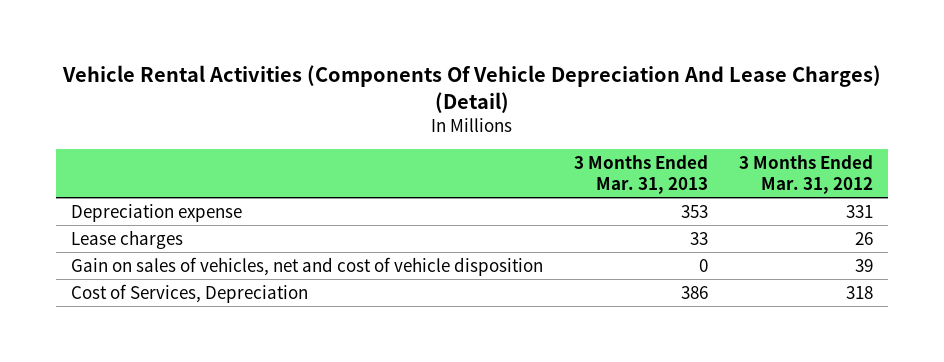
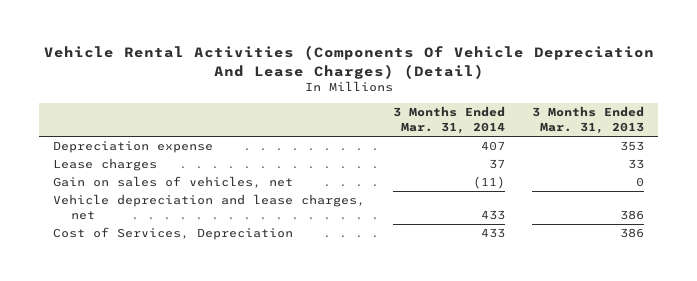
- | 3 Months Ended Mar. 31, 2013 | 3 Months Ended Mar. 31, 2012
+ | 3 Months Ended Mar. 31, 2014 | 3 Months Ended Mar. 31, 2013
- Gain on sales of vehicles, net and cost of vehicle disposition | 0 | 39
+ Gain on sales of vehicles, net | (11) | 0
+ Vehicle depreciation and lease charges, net | 433 | 386

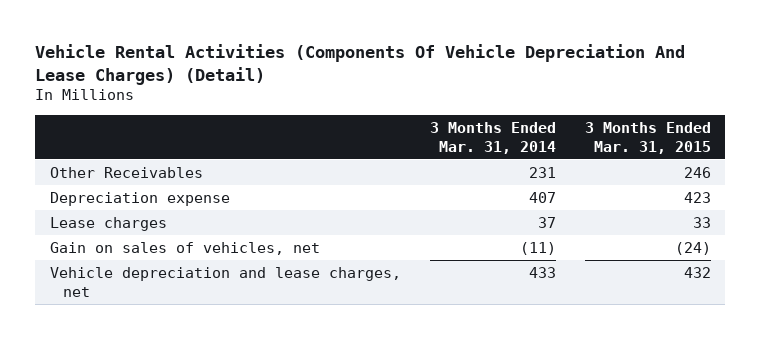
- | 3 Months Ended Mar. 31, 2014 | 3 Months Ended Mar. 31, 2013
+ | 3 Months Ended Mar. 31, 2014 | 3 Months Ended Mar. 31, 2015
+ Other Receivables | 231 | 246
- Cost of Services, Depreciation | 433 | 386

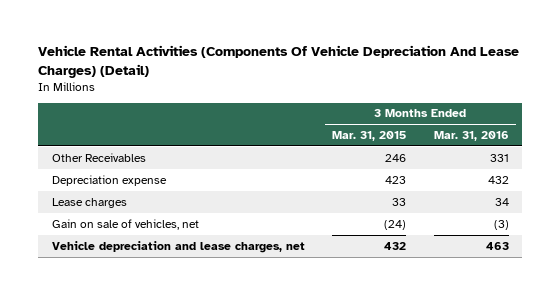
- | 3 Months Ended Mar. 31, 2014 | 3 Months Ended Mar. 31, 2015
+ | 3 Months Ended Mar. 31, 2015 | 3 Months Ended Mar. 31, 2016
- Gain on sales of vehicles, net | (11) | (24)
+ Gain on sale of vehicles, net | (24) | (3)

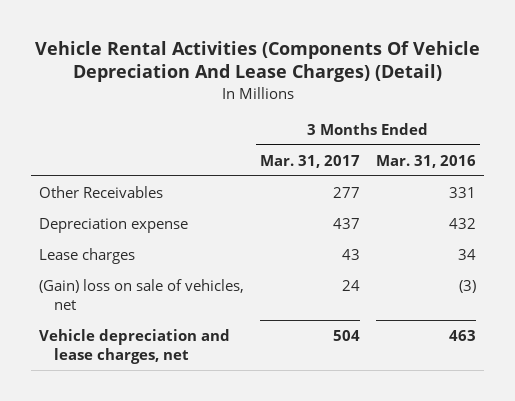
- | 3 Months Ended Mar. 31, 2015 | 3 Months Ended Mar. 31, 2016
+ | 3 Months Ended Mar. 31, 2017 | 3 Months Ended Mar. 31, 2016
- Gain on sale of vehicles, net | (24) | (3)
+ (Gain) loss on sale of vehicles, net | 24 | (3)

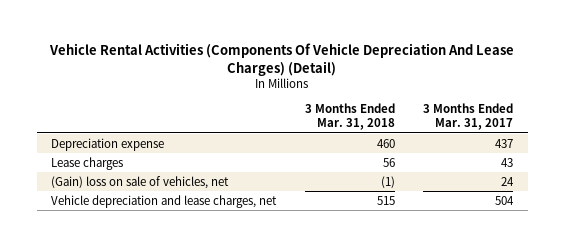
- | 3 Months Ended Mar. 31, 2017 | 3 Months Ended Mar. 31, 2016
+ | 3 Months Ended Mar. 31, 2018 | 3 Months Ended Mar. 31, 2017
- Other Receivables | 277 | 331

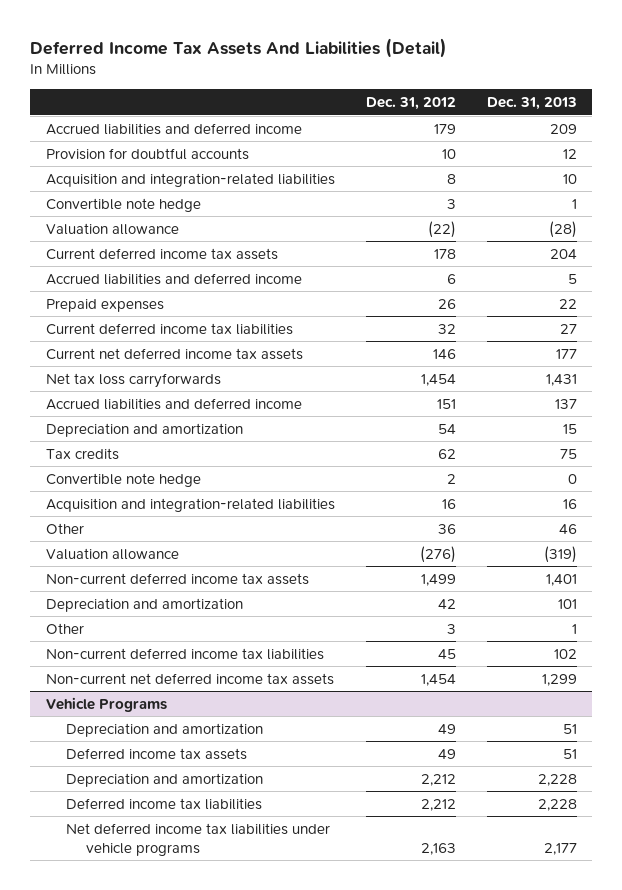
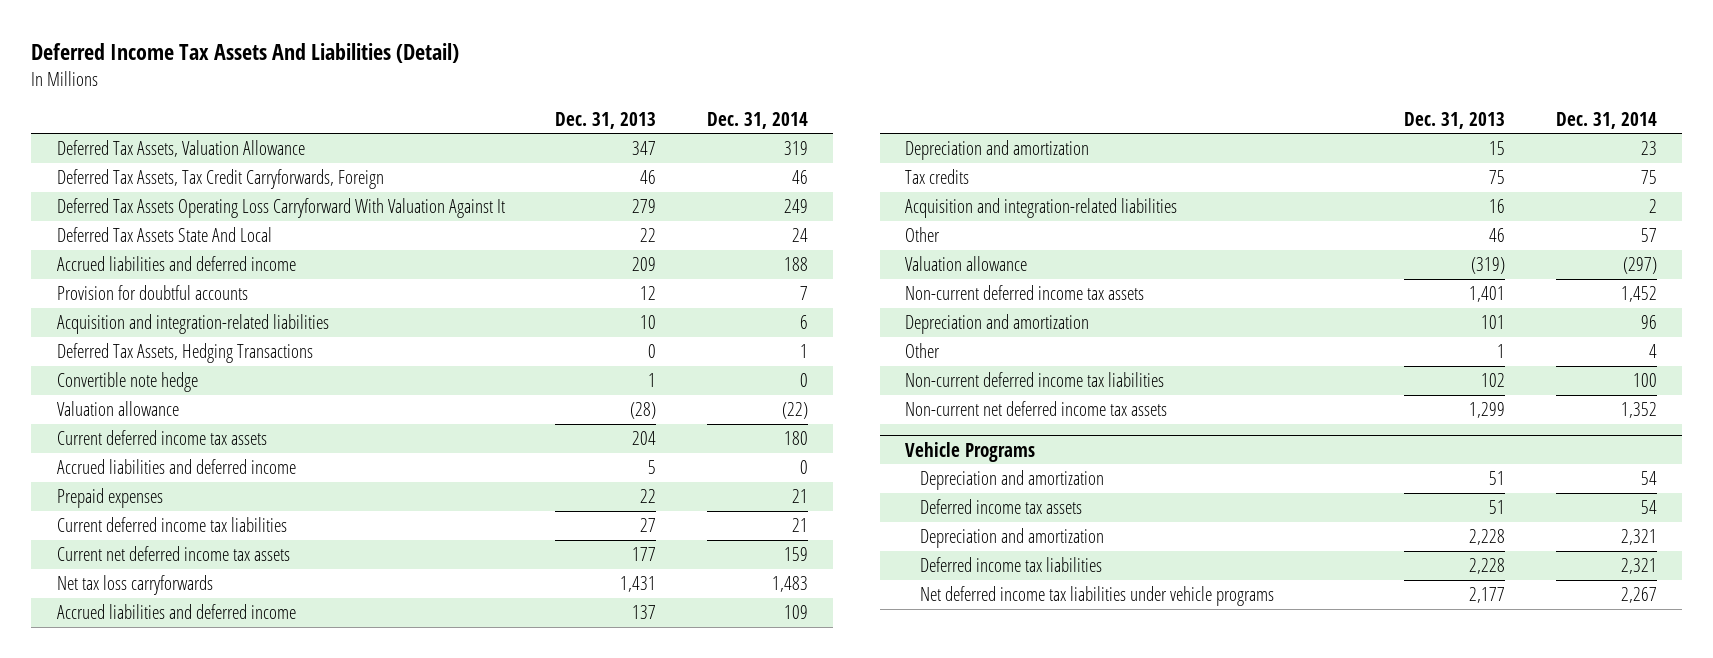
- | Dec. 31, 2012 | Dec. 31, 2013
+ | Dec. 31, 2013 | Dec. 31, 2014
+ Deferred Tax Assets, Valuation Allowance | 347 | 319
+ Deferred Tax Assets, Tax Credit Carryforwards, Foreign | 46 | 46
+ Deferred Tax Assets Operating Loss Carryforward With Valuation Against It | 279 | 249
+ Deferred Tax Assets State And Local | 22 | 24
+ Deferred Tax Assets, Hedging Transactions | 0 | 1
- Convertible note hedge | 2 | 0

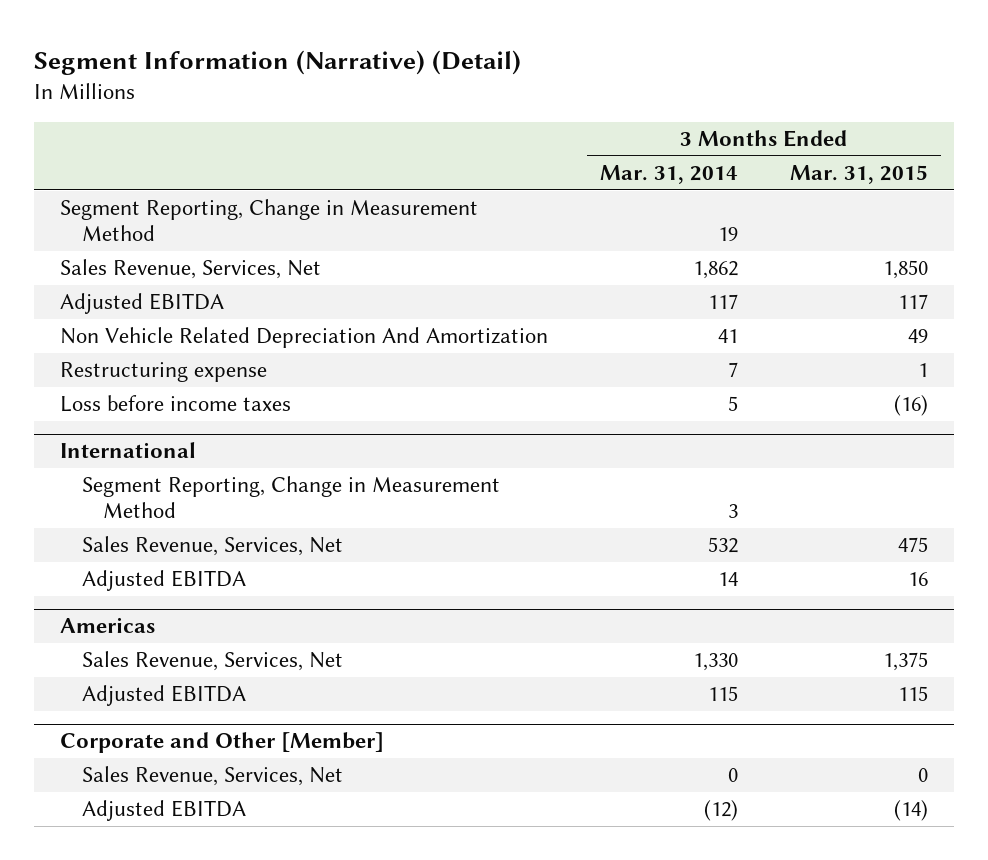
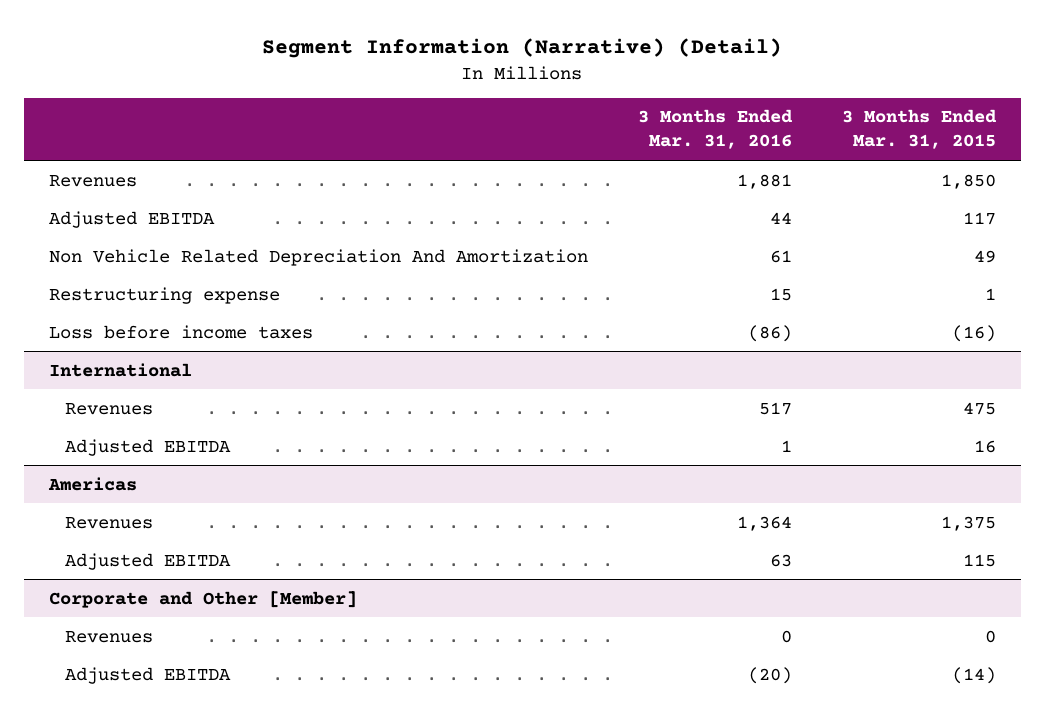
- | 3 Months Ended Mar. 31, 2014 | 3 Months Ended Mar. 31, 2015
+ | 3 Months Ended Mar. 31, 2016 | 3 Months Ended Mar. 31, 2015
- Segment Reporting, Change in Measurement Method | 19 |
- Sales Revenue, Services, Net | 1,862 | 1,850
+ Revenues | 1,881 | 1,850
@ International
- Segment Reporting, Change in Measurement Method | 3 |
- Sales Revenue, Services, Net | 532 | 475
+ Revenues | 517 | 475
@ Americas
- Sales Revenue, Services, Net | 1,330 | 1,375
+ Revenues | 1,364 | 1,375
@ Corporate and Other [Member]
- Sales Revenue, Services, Net | 0 | 0
+ Revenues | 0 | 0

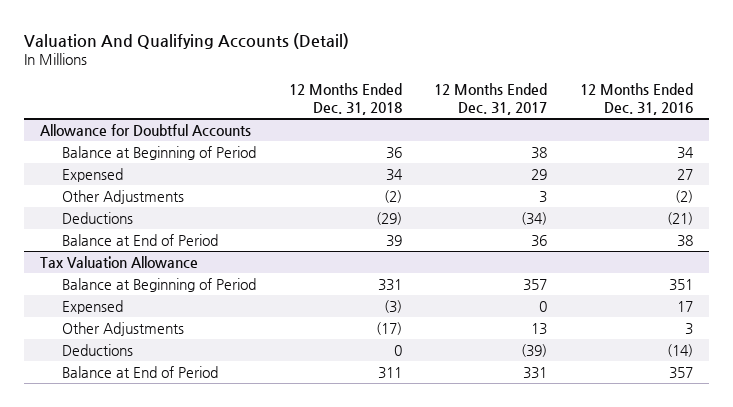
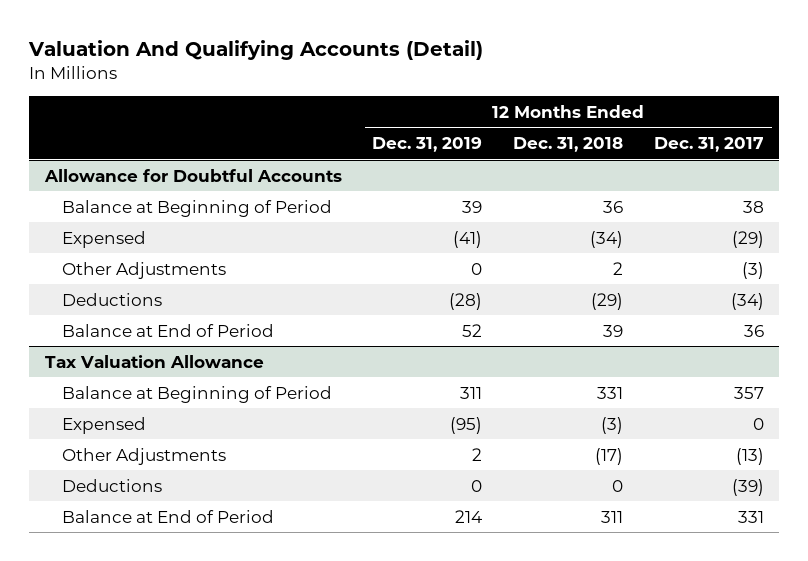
- | 12 Months Ended Dec. 31, 2018 | 12 Months Ended Dec. 31, 2017 | 12 Months Ended Dec. 31, 2016
+ | 12 Months Ended Dec. 31, 2019 | 12 Months Ended Dec. 31, 2018 | 12 Months Ended Dec. 31, 2017
@ Allowance for Doubtful Accounts
- Expensed | 34 | 29 | 27
- Other Adjustments | (2) | 3 | (2)
+ Expensed | (41) | (34) | (29)
+ Other Adjustments | 0 | 2 | (3)
@ Tax Valuation Allowance
- Other Adjustments | (17) | 13 | 3
+ Other Adjustments | 2 | (17) | (13)

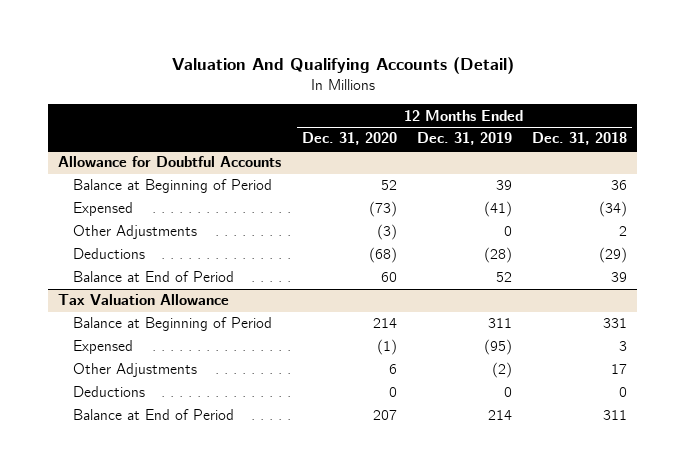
- | 12 Months Ended Dec. 31, 2019 | 12 Months Ended Dec. 31, 2018 | 12 Months Ended Dec. 31, 2017
+ | 12 Months Ended Dec. 31, 2020 | 12 Months Ended Dec. 31, 2019 | 12 Months Ended Dec. 31, 2018
@ Tax Valuation Allowance
- Expensed | (95) | (3) | 0
- Other Adjustments | 2 | (17) | (13)
+ Expensed | (1) | (95) | 3
+ Other Adjustments | 6 | (2) | 17

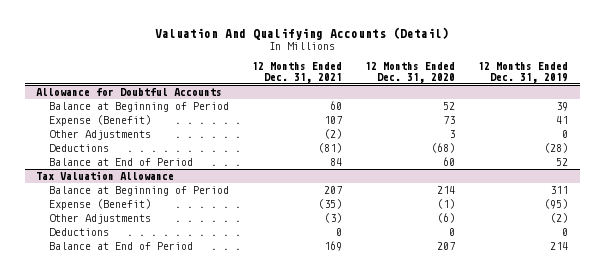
- | 12 Months Ended Dec. 31, 2020 | 12 Months Ended Dec. 31, 2019 | 12 Months Ended Dec. 31, 2018
+ | 12 Months Ended Dec. 31, 2021 | 12 Months Ended Dec. 31, 2020 | 12 Months Ended Dec. 31, 2019
@ Allowance for Doubtful Accounts
- Expensed | (73) | (41) | (34)
- Other Adjustments | (3) | 0 | 2
+ Expense (Benefit) | 107 | 73 | 41
+ Other Adjustments | (2) | 3 | 0
@ Tax Valuation Allowance
- Expensed | (1) | (95) | 3
- Other Adjustments | 6 | (2) | 17
+ Expense (Benefit) | (35) | (1) | (95)
+ Other Adjustments | (3) | (6) | (2)

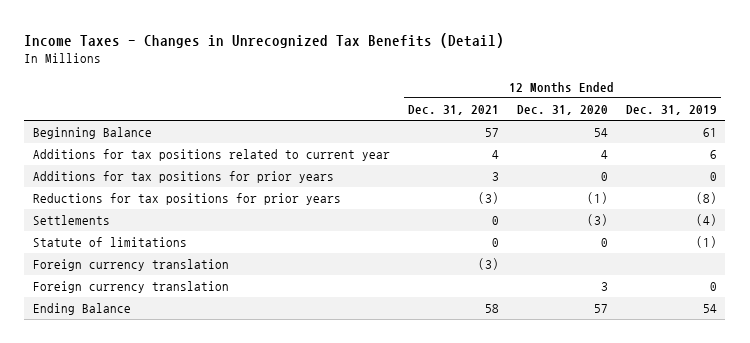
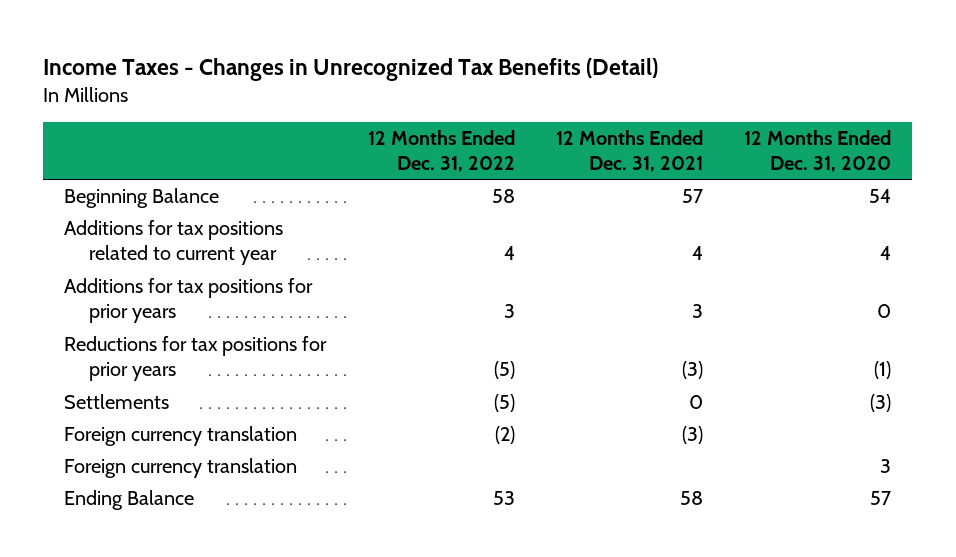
- | 12 Months Ended Dec. 31, 2021 | 12 Months Ended Dec. 31, 2020 | 12 Months Ended Dec. 31, 2019
+ | 12 Months Ended Dec. 31, 2022 | 12 Months Ended Dec. 31, 2021 | 12 Months Ended Dec. 31, 2020
- Statute of limitations | 0 | 0 | (1)

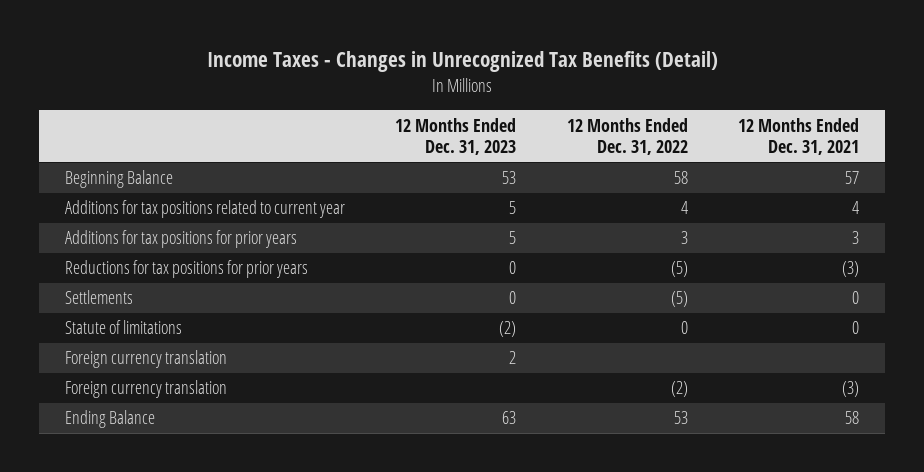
- | 12 Months Ended Dec. 31, 2022 | 12 Months Ended Dec. 31, 2021 | 12 Months Ended Dec. 31, 2020
+ | 12 Months Ended Dec. 31, 2023 | 12 Months Ended Dec. 31, 2022 | 12 Months Ended Dec. 31, 2021
+ Statute of limitations | (2) | 0 | 0
moved down: Foreign currency translation | | (2) | (3)

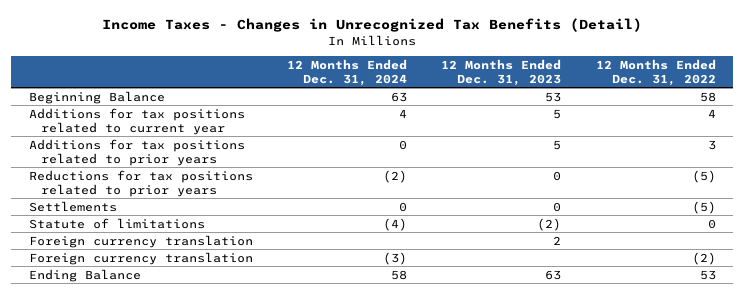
- | 12 Months Ended Dec. 31, 2023 | 12 Months Ended Dec. 31, 2022 | 12 Months Ended Dec. 31, 2021
+ | 12 Months Ended Dec. 31, 2024 | 12 Months Ended Dec. 31, 2023 | 12 Months Ended Dec. 31, 2022
- Additions for tax positions for prior years | 5 | 3 | 3
- Reductions for tax positions for prior years | 0 | (5) | (3)
+ Additions for tax positions related to prior years | 0 | 5 | 3
+ Reductions for tax positions related to prior years | (2) | 0 | (5)

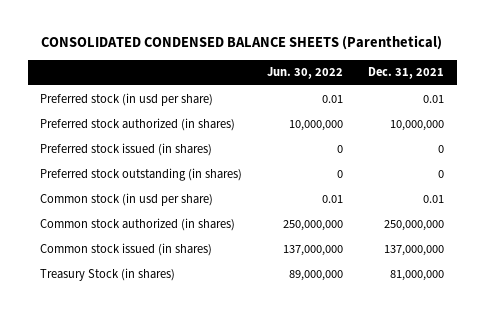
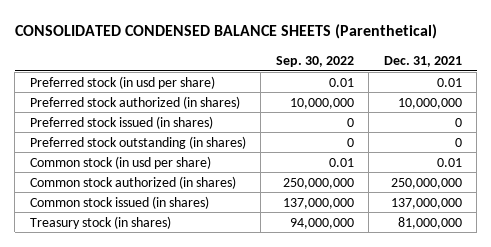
- | Jun. 30, 2022 | Dec. 31, 2021
+ | Sep. 30, 2022 | Dec. 31, 2021
- Treasury Stock (in shares) | 89,000,000 | 81,000,000
+ Treasury stock (in shares) | 94,000,000 | 81,000,000

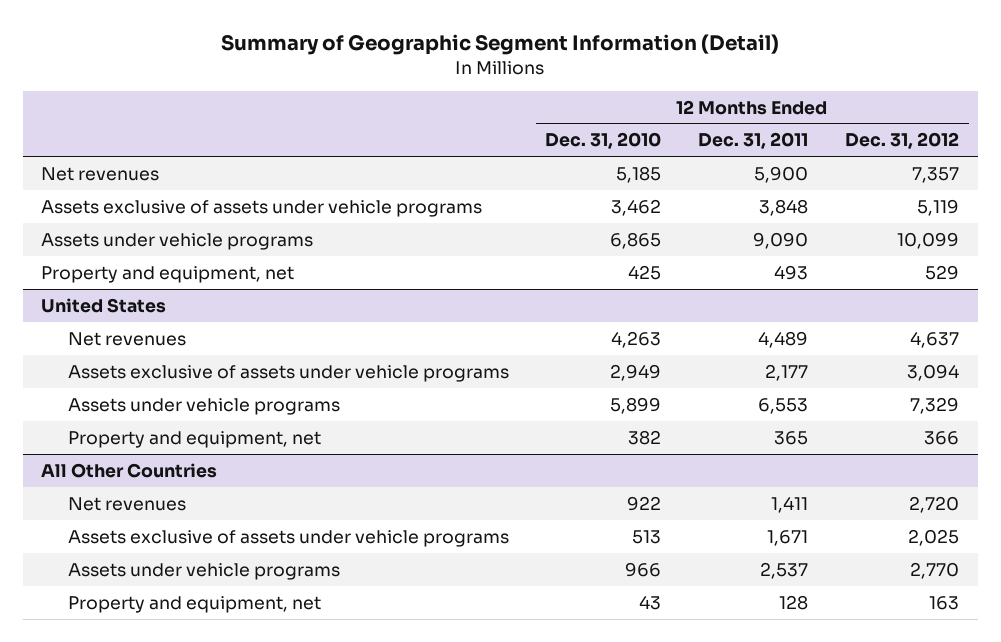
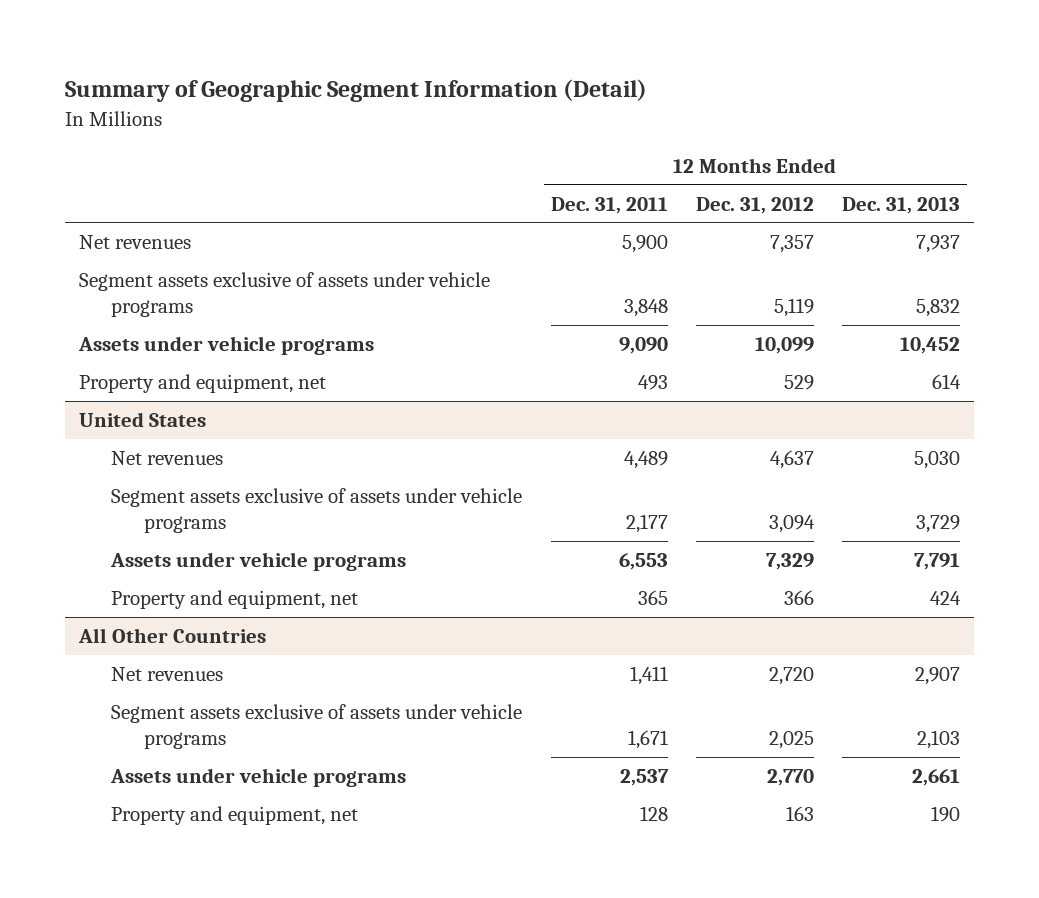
- | 12 Months Ended Dec. 31, 2010 | 12 Months Ended Dec. 31, 2011 | 12 Months Ended Dec. 31, 2012
+ | 12 Months Ended Dec. 31, 2011 | 12 Months Ended Dec. 31, 2012 | 12 Months Ended Dec. 31, 2013
- Assets exclusive of assets under vehicle programs | 3,462 | 3,848 | 5,119
+ Segment assets exclusive of assets under vehicle programs | 3,848 | 5,119 | 5,832
@ United States
- Assets exclusive of assets under vehicle programs | 2,949 | 2,177 | 3,094
+ Segment assets exclusive of assets under vehicle programs | 2,177 | 3,094 | 3,729
@ All Other Countries
- Assets exclusive of assets under vehicle programs | 513 | 1,671 | 2,025
+ Segment assets exclusive of assets under vehicle programs | 1,671 | 2,025 | 2,103

